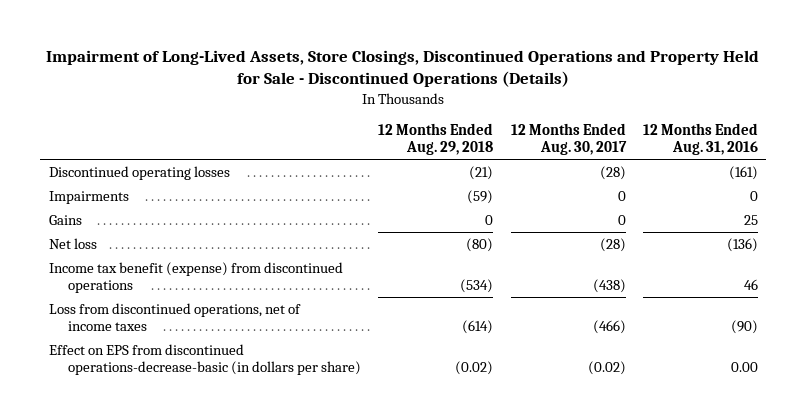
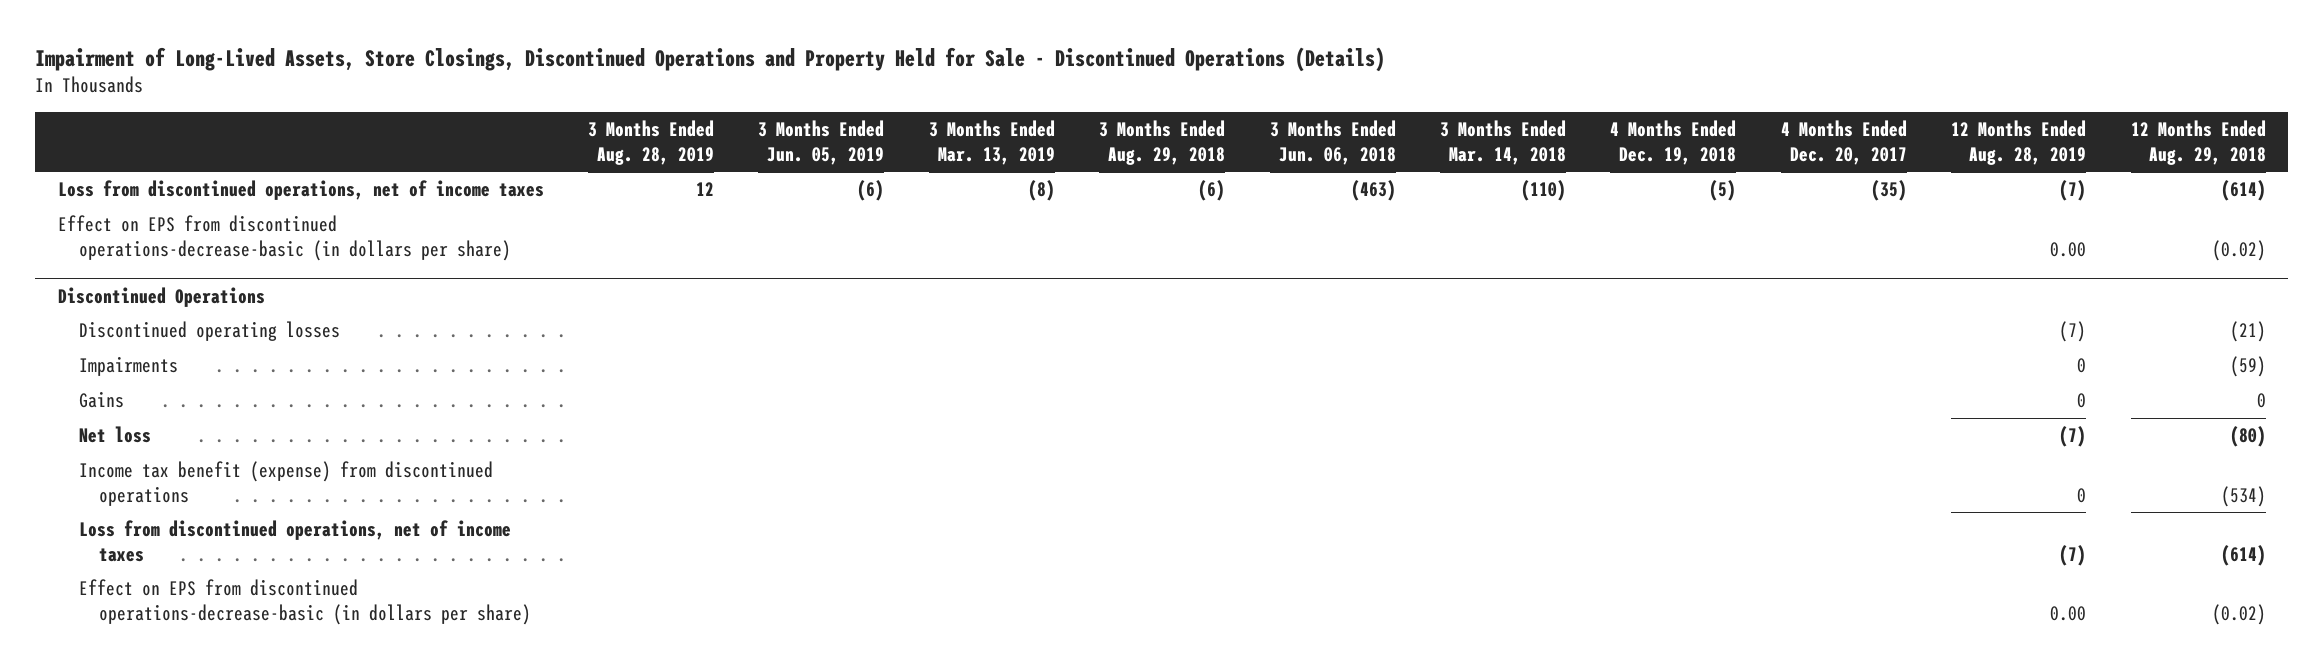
- | 12 Months Ended Aug. 29, 2018 | 12 Months Ended Aug. 30, 2017 | 12 Months Ended Aug. 31, 2016
+ | 3 Months Ended Aug. 28, 2019 | 3 Months Ended Jun. 05, 2019 | 3 Months Ended Mar. 13, 2019 | 3 Months Ended Aug. 29, 2018 | 3 Months Ended Jun. 06, 2018 | 3 Months Ended Mar. 14, 2018 | 4 Months Ended Dec. 19, 2018 | 4 Months Ended Dec. 20, 2017 | 12 Months Ended Aug. 28, 2019 | 12 Months Ended Aug. 29, 2018
+ Loss from discontinued operations, net of income taxes | 12 | (6) | (8) | (6) | (463) | (110) | (5) | (35) | (7) | (614)
+ Effect on EPS from discontinued operations-decrease-basic (in dollars per share) | | | | | | | | | 0.00 | (0.02)
+ Discontinued Operations

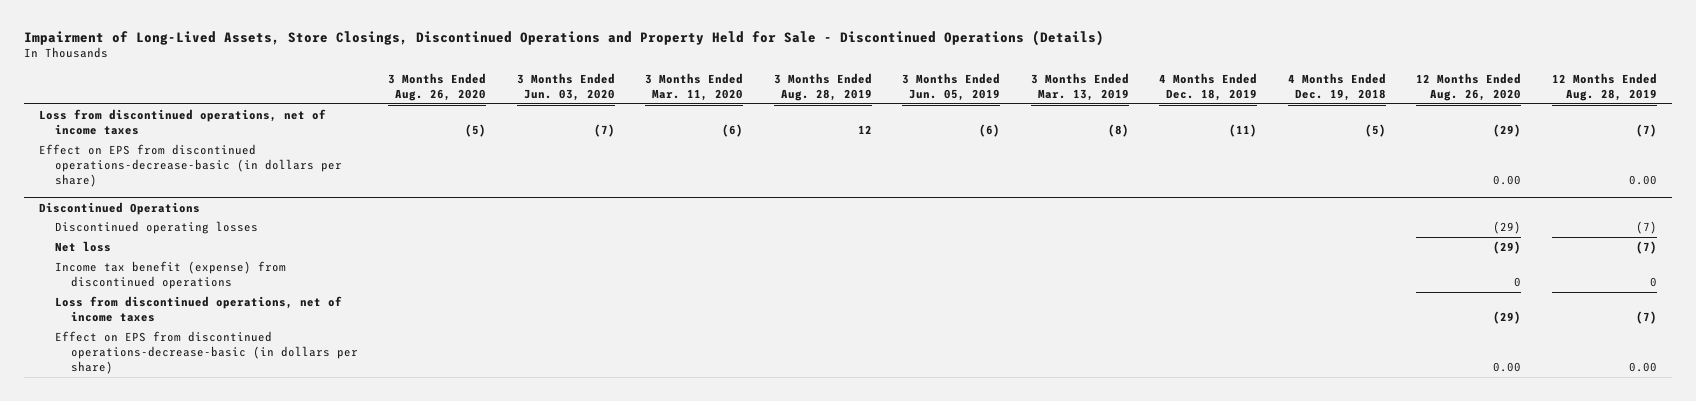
- | 3 Months Ended Aug. 28, 2019 | 3 Months Ended Jun. 05, 2019 | 3 Months Ended Mar. 13, 2019 | 3 Months Ended Aug. 29, 2018 | 3 Months Ended Jun. 06, 2018 | 3 Months Ended Mar. 14, 2018 | 4 Months Ended Dec. 19, 2018 | 4 Months Ended Dec. 20, 2017 | 12 Months Ended Aug. 28, 2019 | 12 Months Ended Aug. 29, 2018
+ | 3 Months Ended Aug. 26, 2020 | 3 Months Ended Jun. 03, 2020 | 3 Months Ended Mar. 11, 2020 | 3 Months Ended Aug. 28, 2019 | 3 Months Ended Jun. 05, 2019 | 3 Months Ended Mar. 13, 2019 | 4 Months Ended Dec. 18, 2019 | 4 Months Ended Dec. 19, 2018 | 12 Months Ended Aug. 26, 2020 | 12 Months Ended Aug. 28, 2019
@ Discontinued Operations
- Impairments | | | | | | | | | 0 | (59)
- Gains | | | | | | | | | 0 | 0

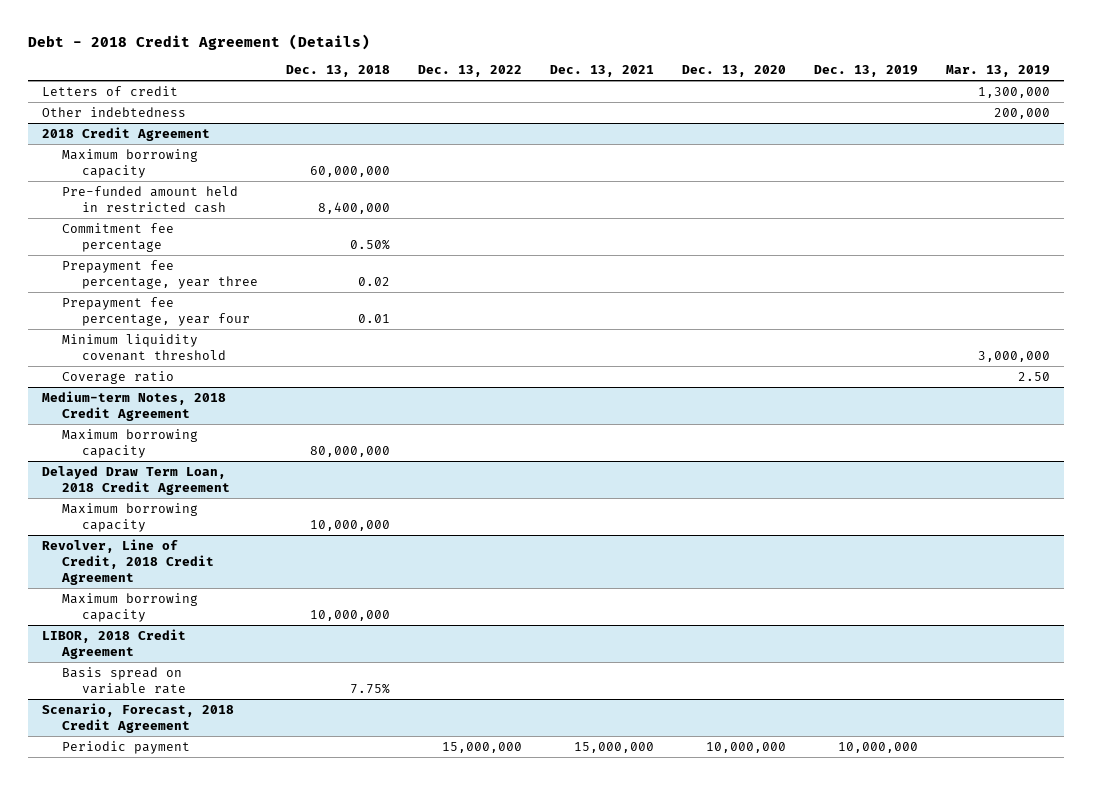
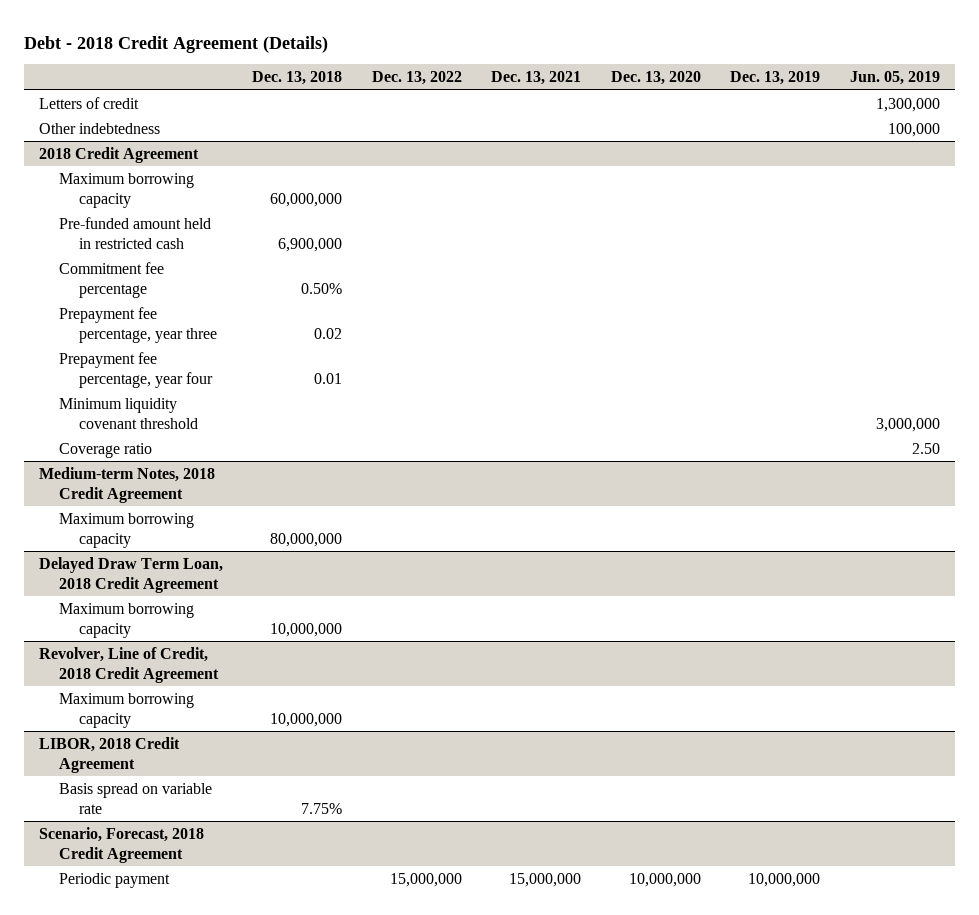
- | Dec. 13, 2018 | Dec. 13, 2022 | Dec. 13, 2021 | Dec. 13, 2020 | Dec. 13, 2019 | Mar. 13, 2019
+ | Dec. 13, 2018 | Dec. 13, 2022 | Dec. 13, 2021 | Dec. 13, 2020 | Dec. 13, 2019 | Jun. 05, 2019
@ 2018 Credit Agreement
- Pre-funded amount held in restricted cash | 8,400,000 | | | | |
+ Pre-funded amount held in restricted cash | 6,900,000 | | | | |

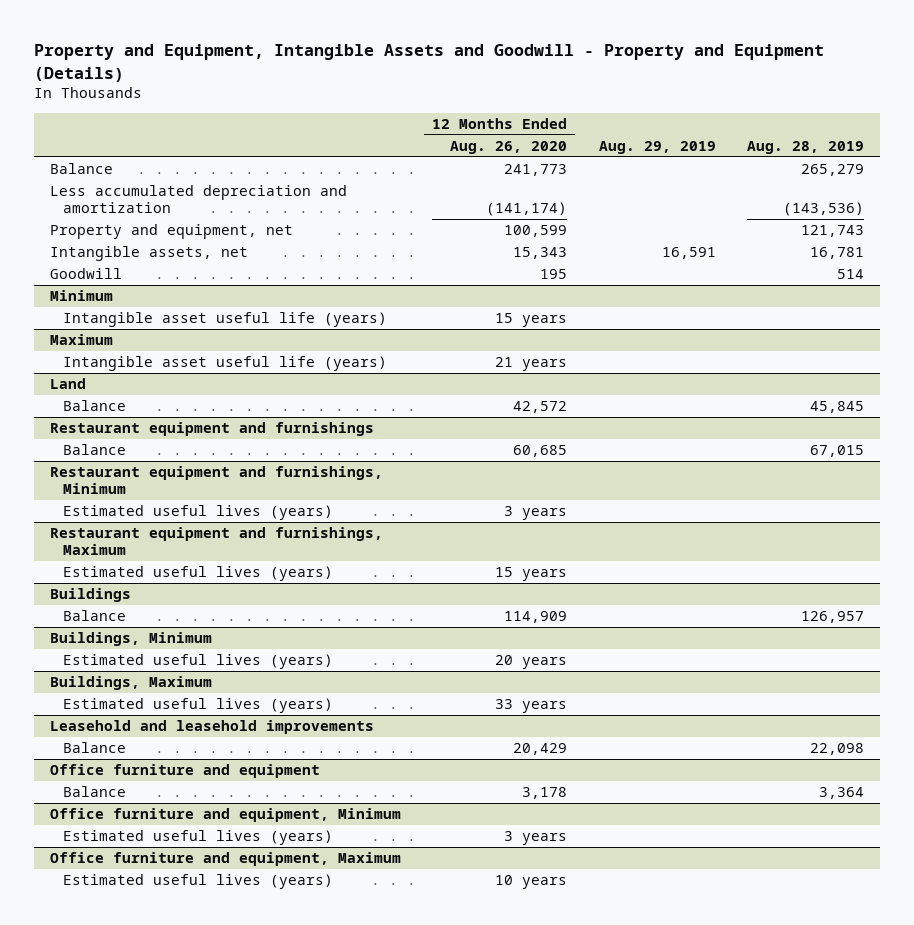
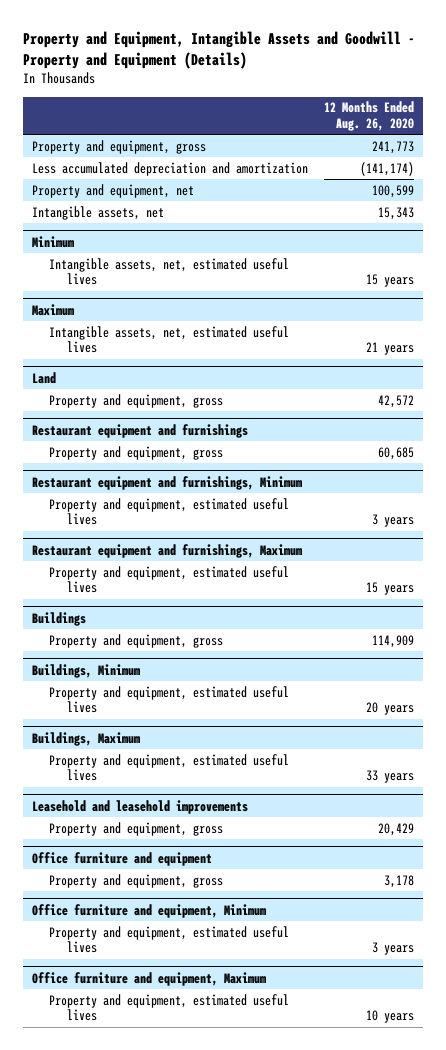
- | 12 Months Ended Aug. 26, 2020 | Aug. 29, 2019 | Aug. 28, 2019
+ | 12 Months Ended Aug. 26, 2020
- Balance | 241,773 | | 265,279
+ Property and equipment, gross | 241,773
- Goodwill | 195 | | 514
@ Minimum
- Intangible asset useful life (years) | 15 years | |
+ Intangible assets, net, estimated useful lives | 15 years
@ Maximum
- Intangible asset useful life (years) | 21 years | |
+ Intangible assets, net, estimated useful lives | 21 years
@ Land
- Balance | 42,572 | | 45,845
+ Property and equipment, gross | 42,572
@ Restaurant equipment and furnishings
- Balance | 60,685 | | 67,015
+ Property and equipment, gross | 60,685
@ Restaurant equipment and furnishings, Minimum
- Estimated useful lives (years) | 3 years | |
+ Property and equipment, estimated useful lives | 3 years
@ Restaurant equipment and furnishings, Maximum
- Estimated useful lives (years) | 15 years | |
+ Property and equipment, estimated useful lives | 15 years
@ Buildings
- Balance | 114,909 | | 126,957
+ Property and equipment, gross | 114,909
@ Buildings, Minimum
- Estimated useful lives (years) | 20 years | |
+ Property and equipment, estimated useful lives | 20 years
@ Buildings, Maximum
- Estimated useful lives (years) | 33 years | |
+ Property and equipment, estimated useful lives | 33 years
@ Leasehold and leasehold improvements
- Balance | 20,429 | | 22,098
+ Property and equipment, gross | 20,429
@ Office furniture and equipment
- Balance | 3,178 | | 3,364
+ Property and equipment, gross | 3,178
@ Office furniture and equipment, Minimum
- Estimated useful lives (years) | 3 years | |
+ Property and equipment, estimated useful lives | 3 years
@ Office furniture and equipment, Maximum
- Estimated useful lives (years) | 10 years | |
+ Property and equipment, estimated useful lives | 10 years

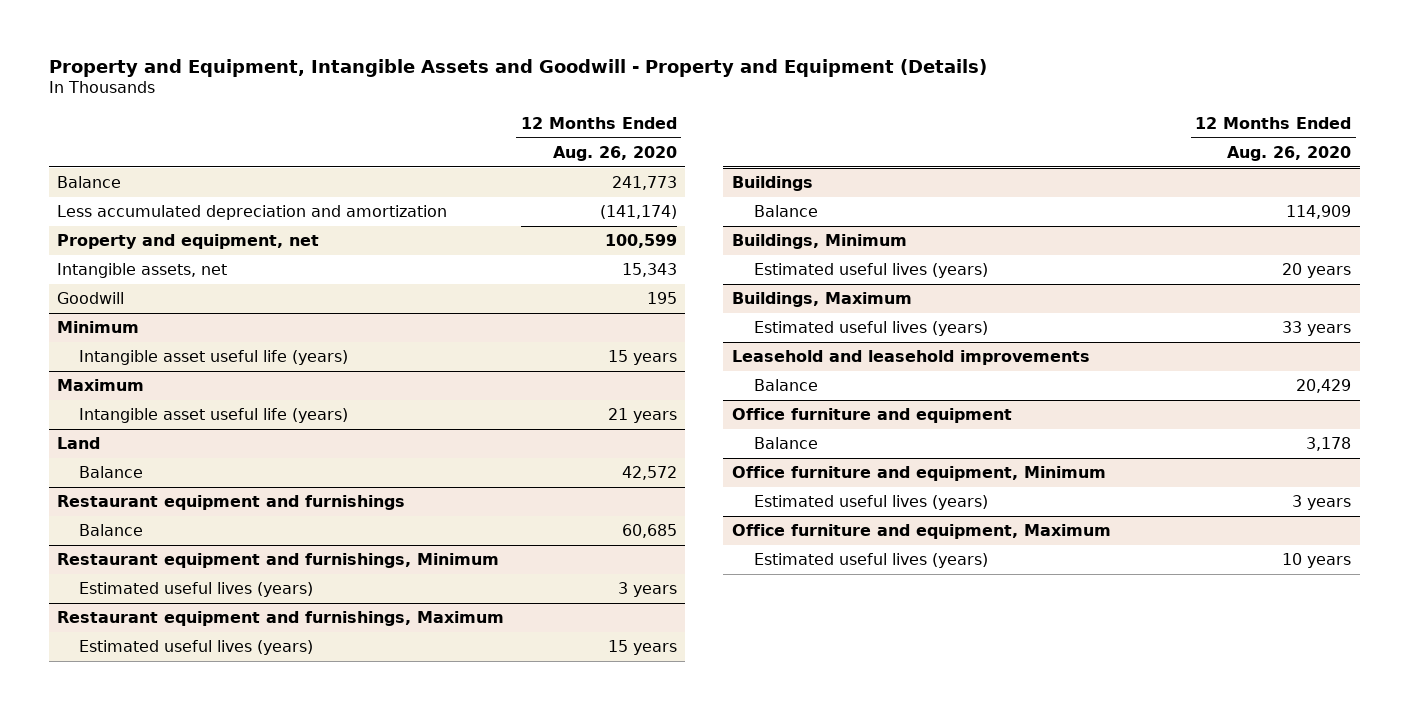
- Property and equipment, gross | 241,773
+ Balance | 241,773
+ Goodwill | 195
@ Minimum
- Intangible assets, net, estimated useful lives | 15 years
+ Intangible asset useful life (years) | 15 years
@ Maximum
- Intangible assets, net, estimated useful lives | 21 years
+ Intangible asset useful life (years) | 21 years
@ Land
- Property and equipment, gross | 42,572
+ Balance | 42,572
@ Restaurant equipment and furnishings
- Property and equipment, gross | 60,685
+ Balance | 60,685
@ Restaurant equipment and furnishings, Minimum
- Property and equipment, estimated useful lives | 3 years
+ Estimated useful lives (years) | 3 years
@ Restaurant equipment and furnishings, Maximum
- Property and equipment, estimated useful lives | 15 years
+ Estimated useful lives (years) | 15 years
@ Buildings
- Property and equipment, gross | 114,909
+ Balance | 114,909
@ Buildings, Minimum
- Property and equipment, estimated useful lives | 20 years
+ Estimated useful lives (years) | 20 years
@ Buildings, Maximum
- Property and equipment, estimated useful lives | 33 years
+ Estimated useful lives (years) | 33 years
@ Leasehold and leasehold improvements
- Property and equipment, gross | 20,429
+ Balance | 20,429
@ Office furniture and equipment
- Property and equipment, gross | 3,178
+ Balance | 3,178
@ Office furniture and equipment, Minimum
- Property and equipment, estimated useful lives | 3 years
+ Estimated useful lives (years) | 3 years
@ Office furniture and equipment, Maximum
- Property and equipment, estimated useful lives | 10 years
+ Estimated useful lives (years) | 10 years

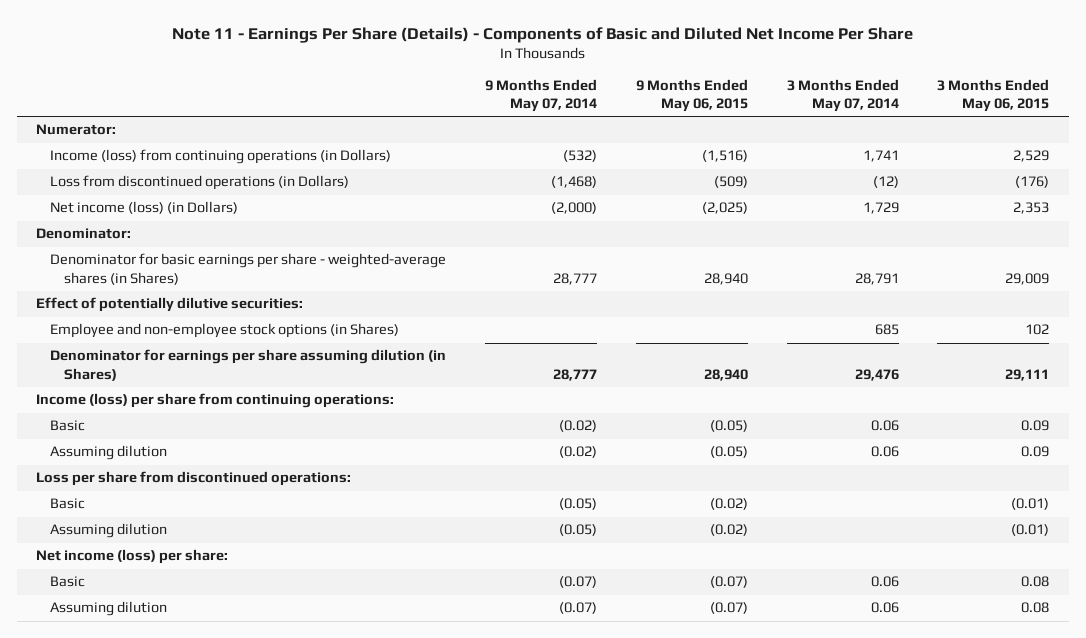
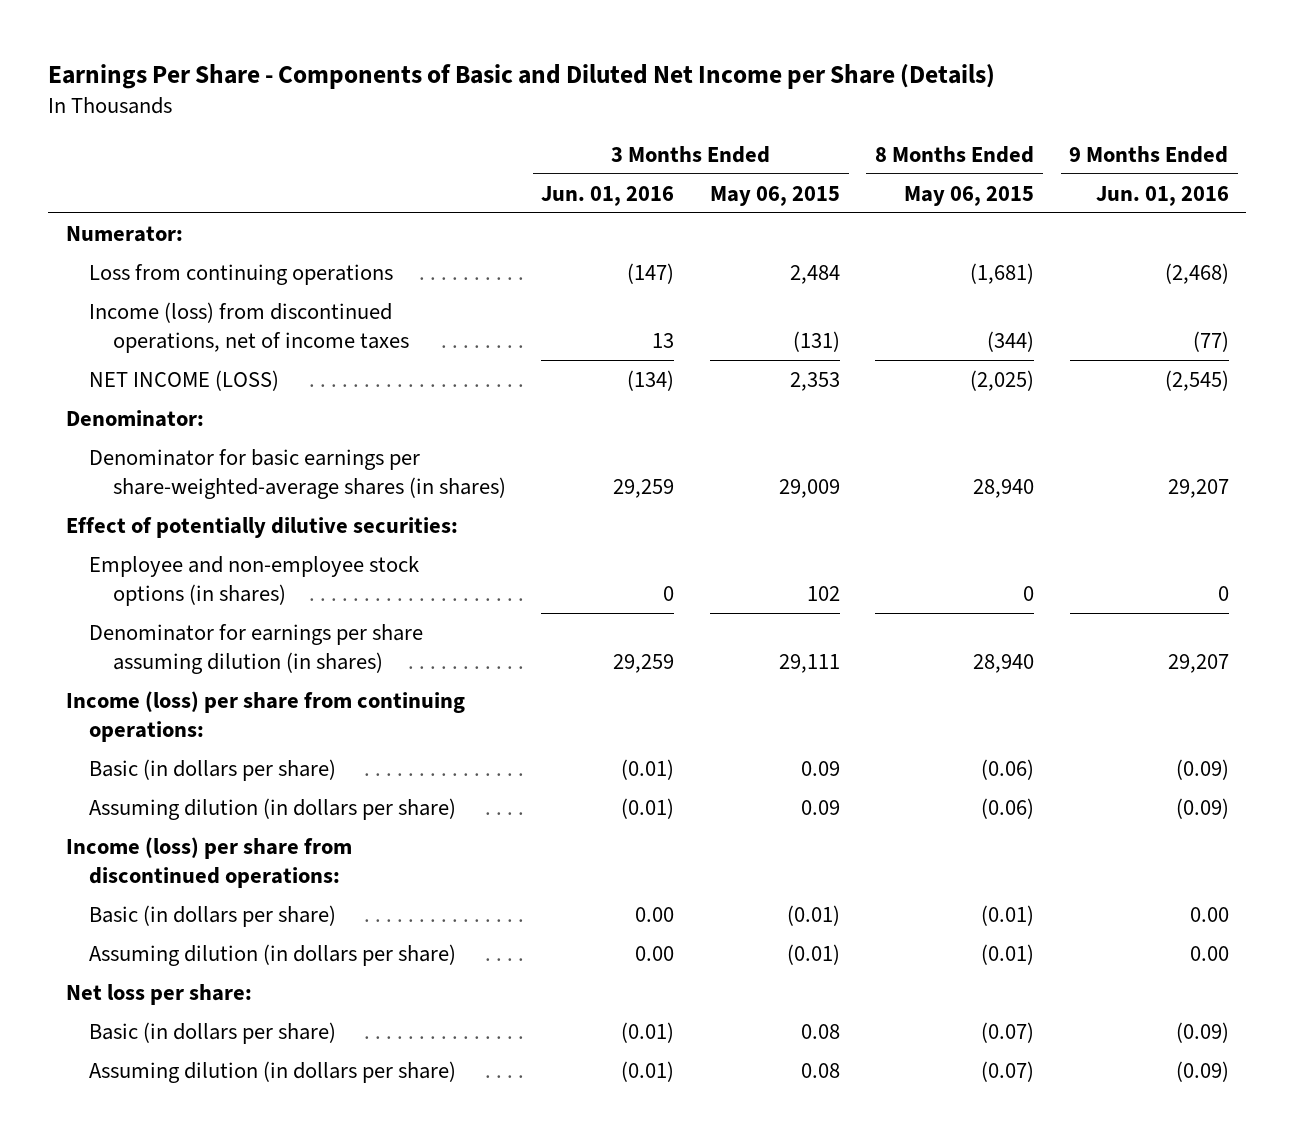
- Note 11 - Earnings Per Share (Details) - Components of Basic and Diluted Net Income Per Share
+ Earnings Per Share - Components of Basic and Diluted Net Income per Share (Details)
- | 9 Months Ended May 07, 2014 | 9 Months Ended May 06, 2015 | 3 Months Ended May 07, 2014 | 3 Months Ended May 06, 2015
+ | 3 Months Ended Jun. 01, 2016 | 3 Months Ended May 06, 2015 | 8 Months Ended May 06, 2015 | 9 Months Ended Jun. 01, 2016
- Income (loss) from continuing operations (in Dollars) | (532) | (1,516) | 1,741 | 2,529
- Loss from discontinued operations (in Dollars) | (1,468) | (509) | (12) | (176)
- Net income (loss) (in Dollars) | (2,000) | (2,025) | 1,729 | 2,353
+ Loss from continuing operations | (147) | 2,484 | (1,681) | (2,468)
+ Income (loss) from discontinued operations, net of income taxes | 13 | (131) | (344) | (77)
+ NET INCOME (LOSS) | (134) | 2,353 | (2,025) | (2,545)
- Denominator for basic earnings per share - weighted-average shares (in Shares) | 28,777 | 28,940 | 28,791 | 29,009
+ Denominator for basic earnings per share-weighted-average shares (in shares) | 29,259 | 29,009 | 28,940 | 29,207
- Employee and non-employee stock options (in Shares) | | | 685 | 102
- Denominator for earnings per share assuming dilution (in Shares) | 28,777 | 28,940 | 29,476 | 29,111
+ Employee and non-employee stock options (in shares) | 0 | 102 | 0 | 0
+ Denominator for earnings per share assuming dilution (in shares) | 29,259 | 29,111 | 28,940 | 29,207
- Basic | (0.02) | (0.05) | 0.06 | 0.09
- Assuming dilution | (0.02) | (0.05) | 0.06 | 0.09
- Loss per share from discontinued operations:
- Basic | (0.05) | (0.02) | | (0.01)
- Assuming dilution | (0.05) | (0.02) | | (0.01)
- Net income (loss) per share:
- Basic | (0.07) | (0.07) | 0.06 | 0.08
- Assuming dilution | (0.07) | (0.07) | 0.06 | 0.08
+ Basic (in dollars per share) | (0.01) | 0.09 | (0.06) | (0.09)
+ Assuming dilution (in dollars per share) | (0.01) | 0.09 | (0.06) | (0.09)
+ Income (loss) per share from discontinued operations:
+ Basic (in dollars per share) | 0.00 | (0.01) | (0.01) | 0.00
+ Assuming dilution (in dollars per share) | 0.00 | (0.01) | (0.01) | 0.00
+ Net loss per share:
+ Basic (in dollars per share) | (0.01) | 0.08 | (0.07) | (0.09)
+ Assuming dilution (in dollars per share) | (0.01) | 0.08 | (0.07) | (0.09)

